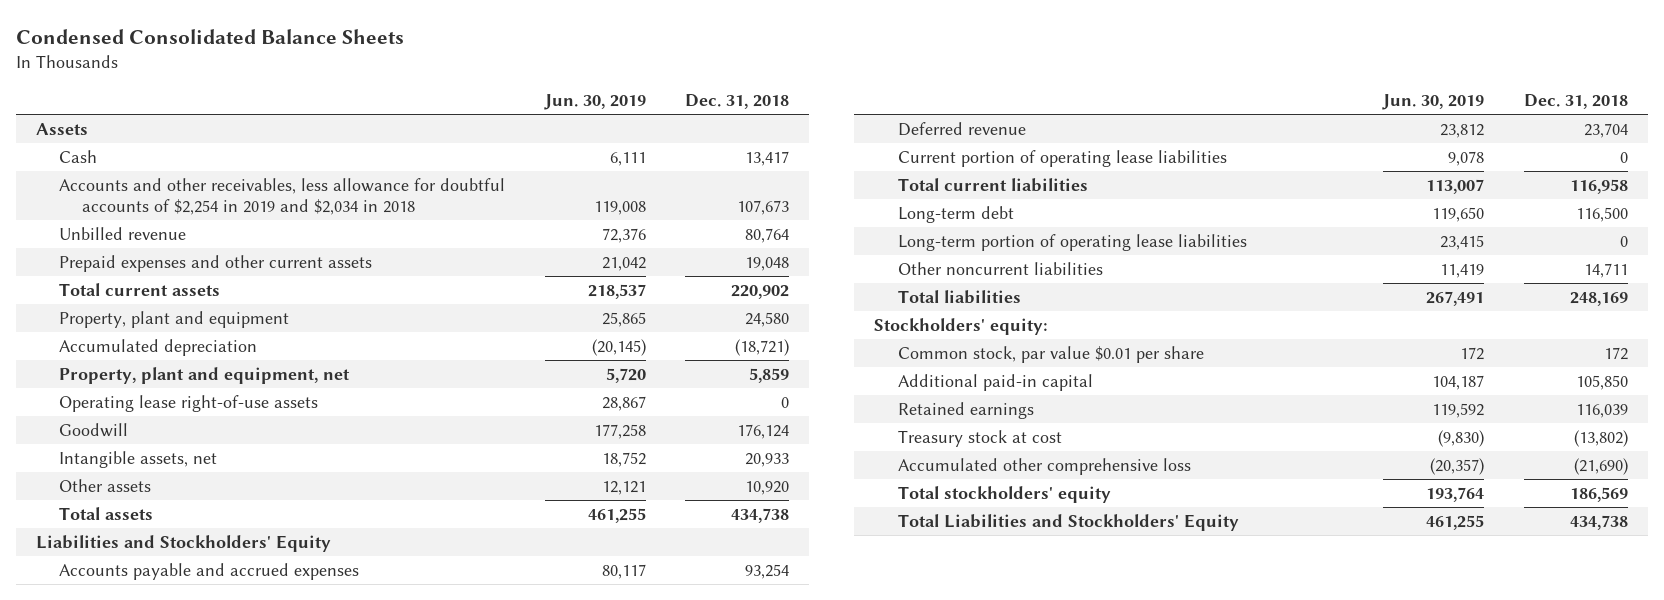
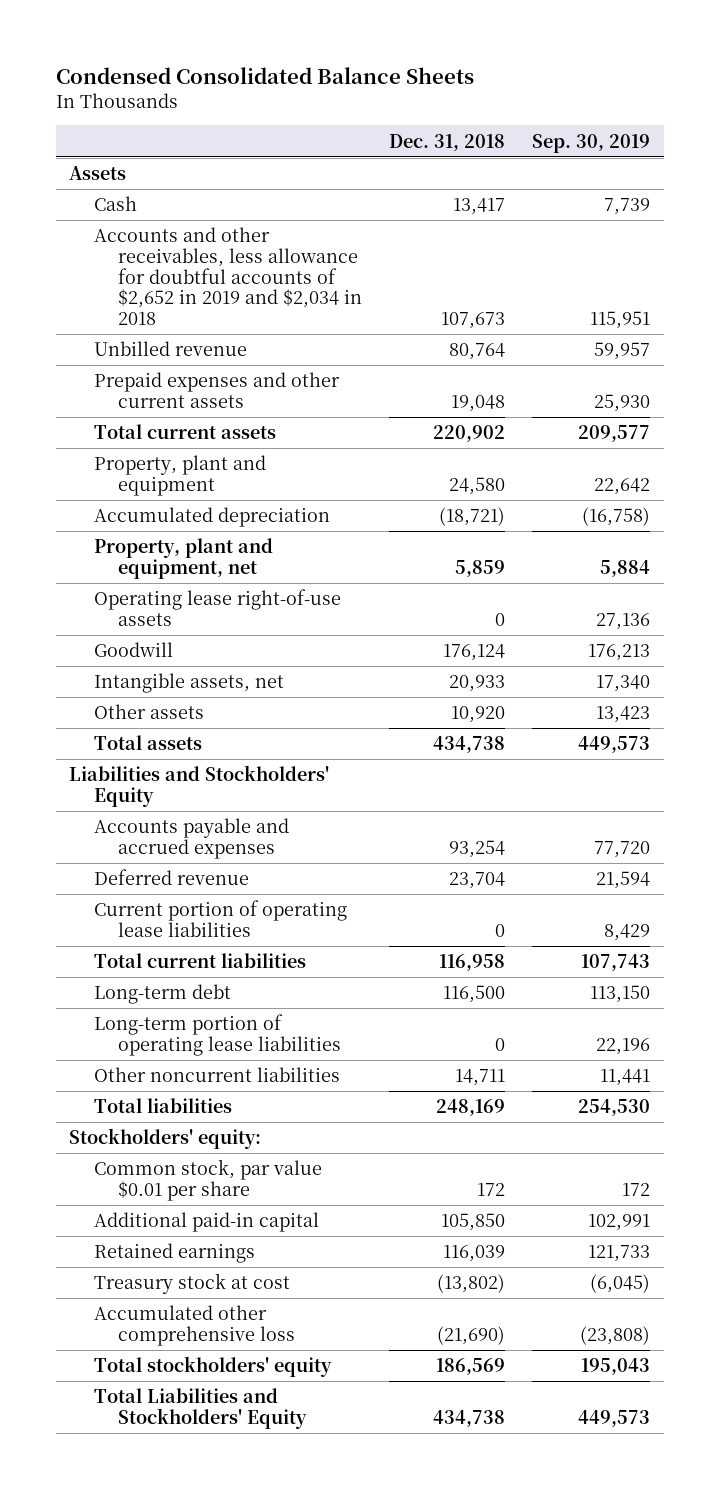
- | Jun. 30, 2019 | Dec. 31, 2018
+ | Dec. 31, 2018 | Sep. 30, 2019
- Accounts and other receivables, less allowance for doubtful accounts of $2,254 in 2019 and $2,034 in 2018 | 119,008 | 107,673
+ Accounts and other receivables, less allowance for doubtful accounts of $2,652 in 2019 and $2,034 in 2018 | 107,673 | 115,951

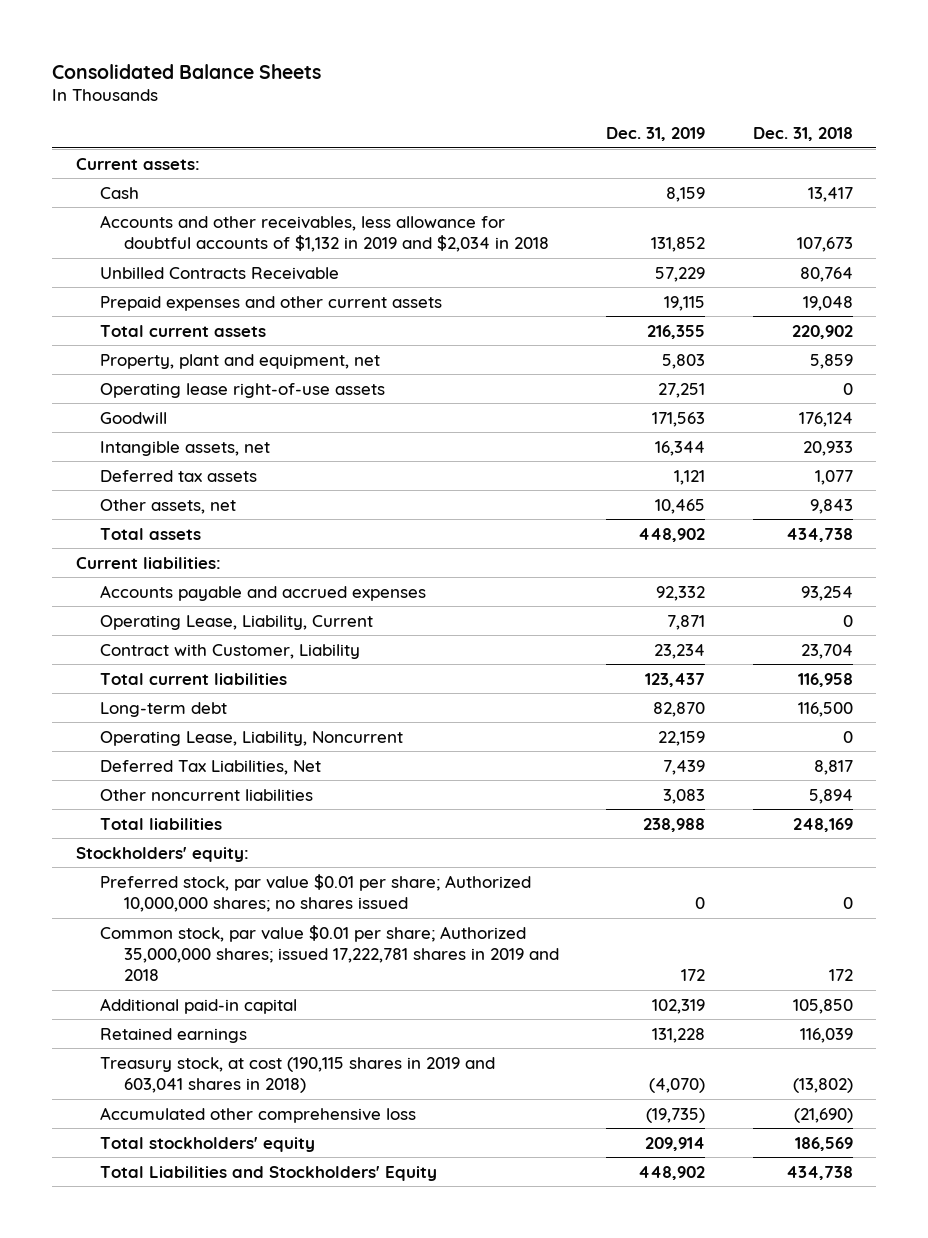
- Condensed Consolidated Balance Sheets
+ Consolidated Balance Sheets
- | Dec. 31, 2018 | Sep. 30, 2019
+ | Dec. 31, 2019 | Dec. 31, 2018
- Assets
+ Current assets:
- Accounts and other receivables, less allowance for doubtful accounts of $2,652 in 2019 and $2,034 in 2018 | 107,673 | 115,951
- Unbilled revenue | 80,764 | 59,957
+ Accounts and other receivables, less allowance for doubtful accounts of $1,132 in 2019 and $2,034 in 2018 | 131,852 | 107,673
+ Unbilled Contracts Receivable | 57,229 | 80,764
- Property, plant and equipment | 24,580 | 22,642
- Accumulated depreciation | (18,721) | (16,758)
- Other assets | 10,920 | 13,423
+ Deferred tax assets | 1,121 | 1,077
+ Other assets, net | 10,465 | 9,843
- Liabilities and Stockholders' Equity
+ Current liabilities:
- Deferred revenue | 23,704 | 21,594
- Current portion of operating lease liabilities | 0 | 8,429
+ Operating Lease, Liability, Current | 7,871 | 0
+ Contract with Customer, Liability | 23,234 | 23,704
- Long-term portion of operating lease liabilities | 0 | 22,196
- Other noncurrent liabilities | 14,711 | 11,441
+ Operating Lease, Liability, Noncurrent | 22,159 | 0
+ Deferred Tax Liabilities, Net | 7,439 | 8,817
+ Other noncurrent liabilities | 3,083 | 5,894
- Common stock, par value $0.01 per share | 172 | 172
+ Preferred stock, par value $0.01 per share; Authorized 10,000,000 shares; no shares issued | 0 | 0
+ Common stock, par value $0.01 per share; Authorized 35,000,000 shares; issued 17,222,781 shares in 2019 and 2018 | 172 | 172
- Treasury stock at cost | (13,802) | (6,045)
+ Treasury stock, at cost (190,115 shares in 2019 and 603,041 shares in 2018) | (4,070) | (13,802)

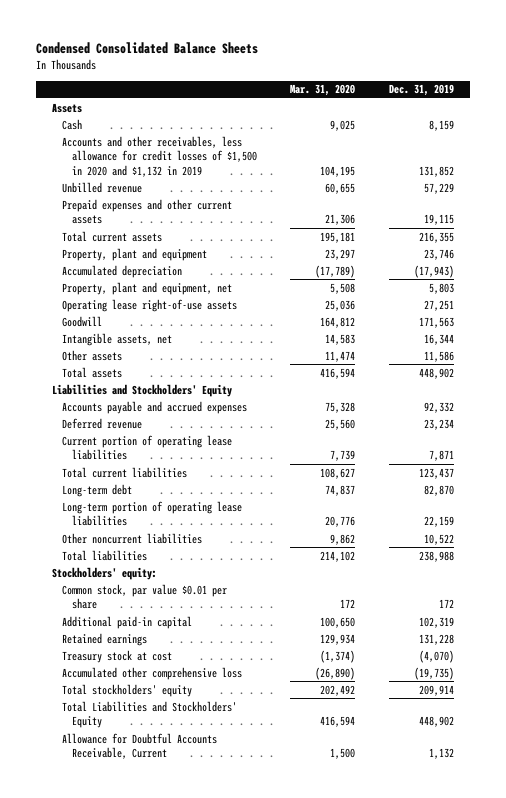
- Consolidated Balance Sheets
+ Condensed Consolidated Balance Sheets
- | Dec. 31, 2019 | Dec. 31, 2018
+ | Mar. 31, 2020 | Dec. 31, 2019
- Current assets:
+ Assets
- Accounts and other receivables, less allowance for doubtful accounts of $1,132 in 2019 and $2,034 in 2018 | 131,852 | 107,673
- Unbilled Contracts Receivable | 57,229 | 80,764
+ Accounts and other receivables, less allowance for credit losses of $1,500 in 2020 and $1,132 in 2019 | 104,195 | 131,852
+ Unbilled revenue | 60,655 | 57,229
+ Property, plant and equipment | 23,297 | 23,746
+ Accumulated depreciation | (17,789) | (17,943)
- Deferred tax assets | 1,121 | 1,077
- Other assets, net | 10,465 | 9,843
+ Other assets | 11,474 | 11,586
- Current liabilities:
+ Liabilities and Stockholders' Equity
- Operating Lease, Liability, Current | 7,871 | 0
- Contract with Customer, Liability | 23,234 | 23,704
+ Deferred revenue | 25,560 | 23,234
+ Current portion of operating lease liabilities | 7,739 | 7,871
- Operating Lease, Liability, Noncurrent | 22,159 | 0
- Deferred Tax Liabilities, Net | 7,439 | 8,817
- Other noncurrent liabilities | 3,083 | 5,894
+ Long-term portion of operating lease liabilities | 20,776 | 22,159
+ Other noncurrent liabilities | 9,862 | 10,522
- Preferred stock, par value $0.01 per share; Authorized 10,000,000 shares; no shares issued | 0 | 0
- Common stock, par value $0.01 per share; Authorized 35,000,000 shares; issued 17,222,781 shares in 2019 and 2018 | 172 | 172
+ Common stock, par value $0.01 per share | 172 | 172
- Treasury stock, at cost (190,115 shares in 2019 and 603,041 shares in 2018) | (4,070) | (13,802)
+ Treasury stock at cost | (1,374) | (4,070)
+ Allowance for Doubtful Accounts Receivable, Current | 1,500 | 1,132

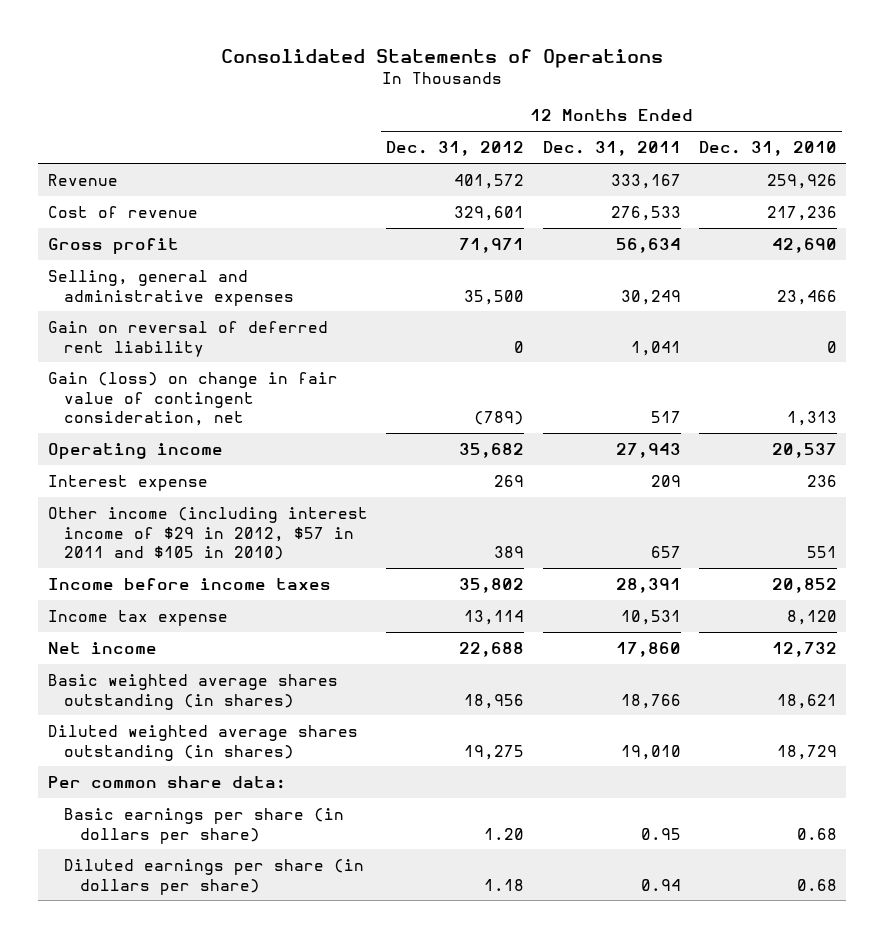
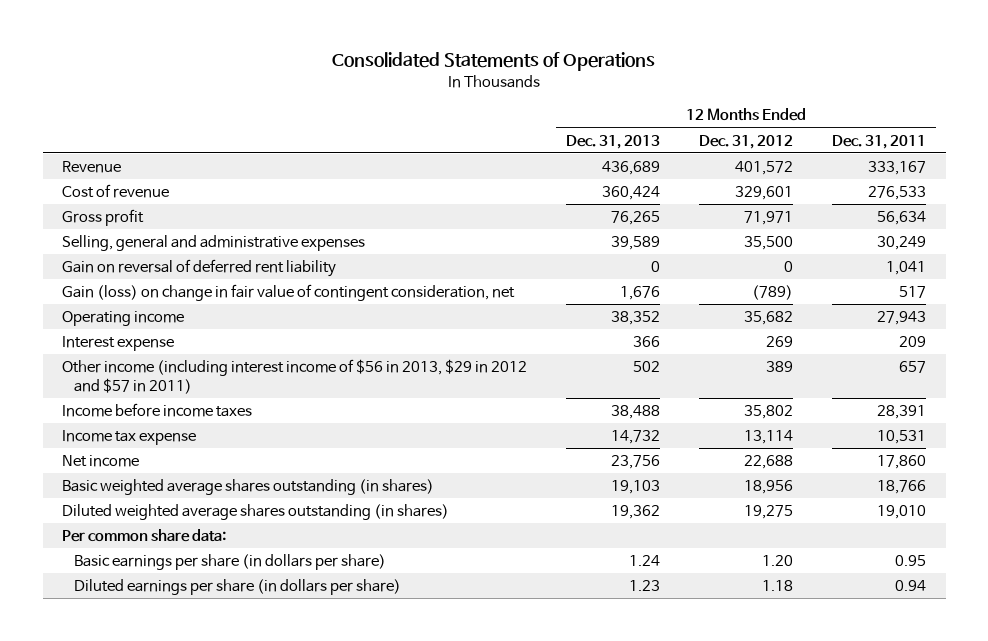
- | 12 Months Ended Dec. 31, 2012 | 12 Months Ended Dec. 31, 2011 | 12 Months Ended Dec. 31, 2010
+ | 12 Months Ended Dec. 31, 2013 | 12 Months Ended Dec. 31, 2012 | 12 Months Ended Dec. 31, 2011
- Other income (including interest income of $29 in 2012, $57 in 2011 and $105 in 2010) | 389 | 657 | 551
+ Other income (including interest income of $56 in 2013, $29 in 2012 and $57 in 2011) | 502 | 389 | 657

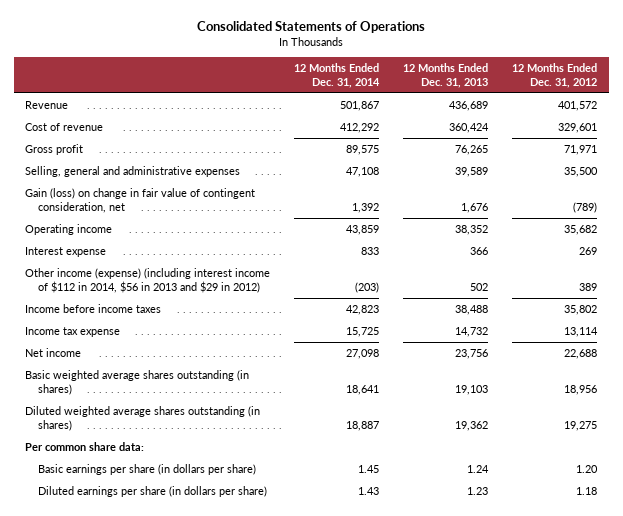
- | 12 Months Ended Dec. 31, 2013 | 12 Months Ended Dec. 31, 2012 | 12 Months Ended Dec. 31, 2011
+ | 12 Months Ended Dec. 31, 2014 | 12 Months Ended Dec. 31, 2013 | 12 Months Ended Dec. 31, 2012
- Gain on reversal of deferred rent liability | 0 | 0 | 1,041
- Other income (including interest income of $56 in 2013, $29 in 2012 and $57 in 2011) | 502 | 389 | 657
+ Other income (expense) (including interest income of $112 in 2014, $56 in 2013 and $29 in 2012) | (203) | 502 | 389

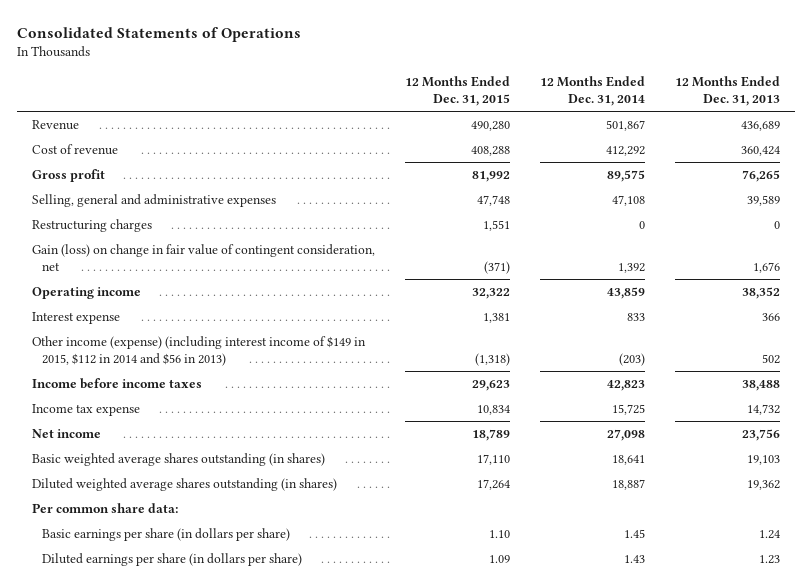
- | 12 Months Ended Dec. 31, 2014 | 12 Months Ended Dec. 31, 2013 | 12 Months Ended Dec. 31, 2012
+ | 12 Months Ended Dec. 31, 2015 | 12 Months Ended Dec. 31, 2014 | 12 Months Ended Dec. 31, 2013
+ Restructuring charges | 1,551 | 0 | 0
- Other income (expense) (including interest income of $112 in 2014, $56 in 2013 and $29 in 2012) | (203) | 502 | 389
+ Other income (expense) (including interest income of $149 in 2015, $112 in 2014 and $56 in 2013) | (1,318) | (203) | 502

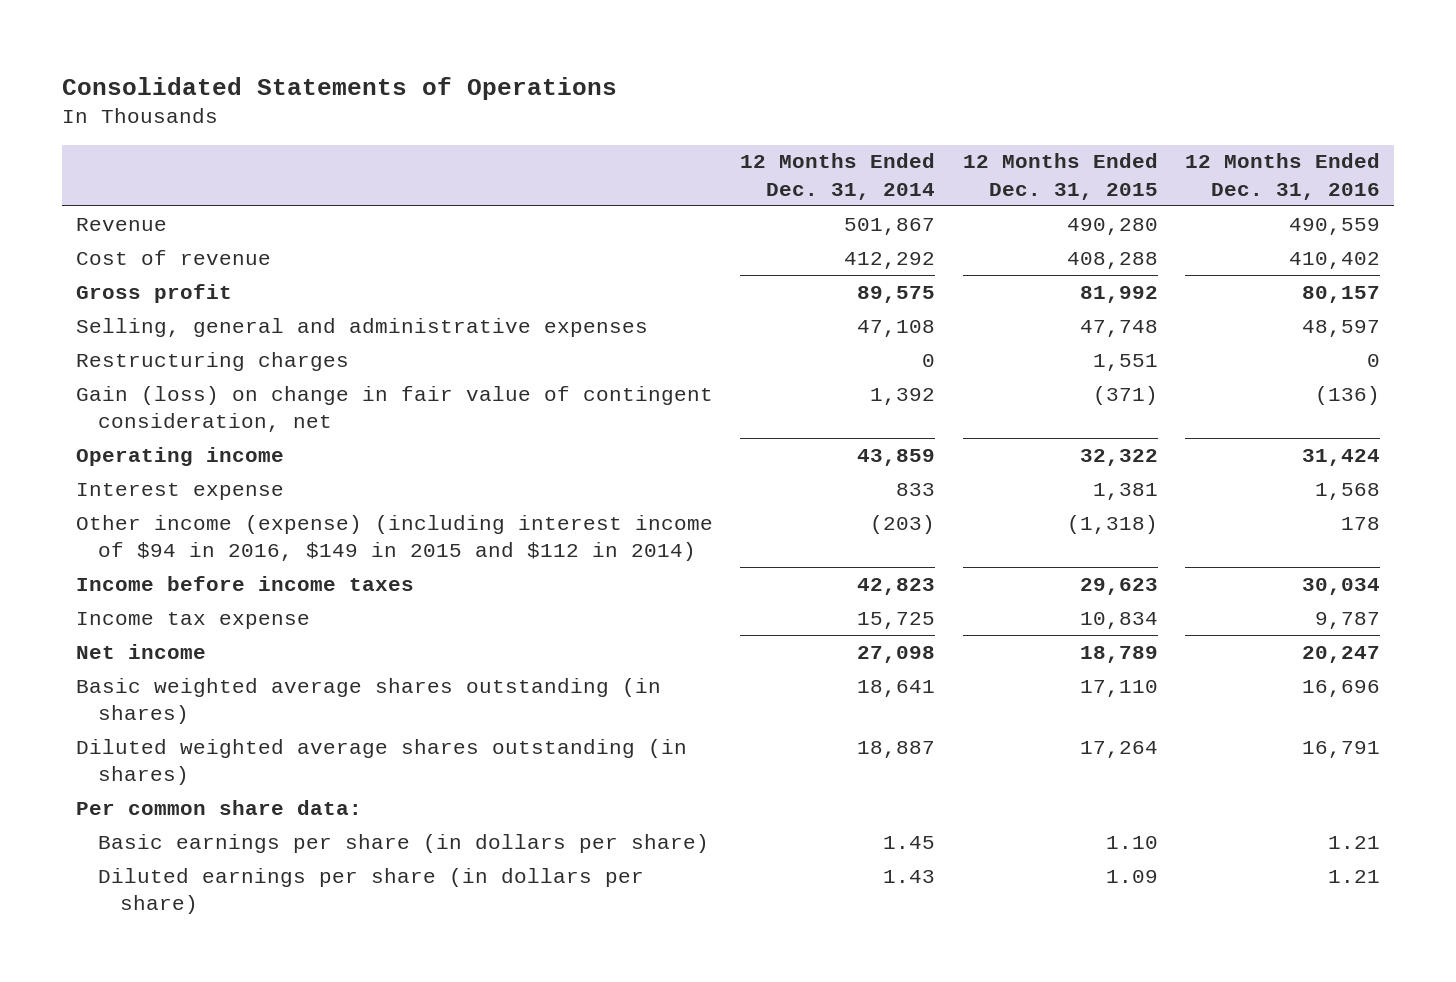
- | 12 Months Ended Dec. 31, 2015 | 12 Months Ended Dec. 31, 2014 | 12 Months Ended Dec. 31, 2013
+ | 12 Months Ended Dec. 31, 2014 | 12 Months Ended Dec. 31, 2015 | 12 Months Ended Dec. 31, 2016
- Other income (expense) (including interest income of $149 in 2015, $112 in 2014 and $56 in 2013) | (1,318) | (203) | 502
+ Other income (expense) (including interest income of $94 in 2016, $149 in 2015 and $112 in 2014) | (203) | (1,318) | 178

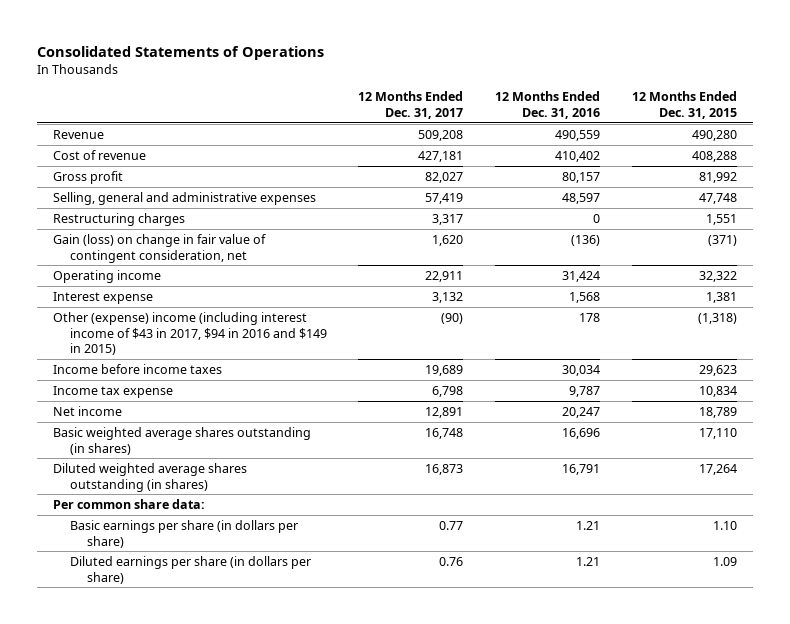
- | 12 Months Ended Dec. 31, 2014 | 12 Months Ended Dec. 31, 2015 | 12 Months Ended Dec. 31, 2016
+ | 12 Months Ended Dec. 31, 2017 | 12 Months Ended Dec. 31, 2016 | 12 Months Ended Dec. 31, 2015
- Other income (expense) (including interest income of $94 in 2016, $149 in 2015 and $112 in 2014) | (203) | (1,318) | 178
+ Other (expense) income (including interest income of $43 in 2017, $94 in 2016 and $149 in 2015) | (90) | 178 | (1,318)

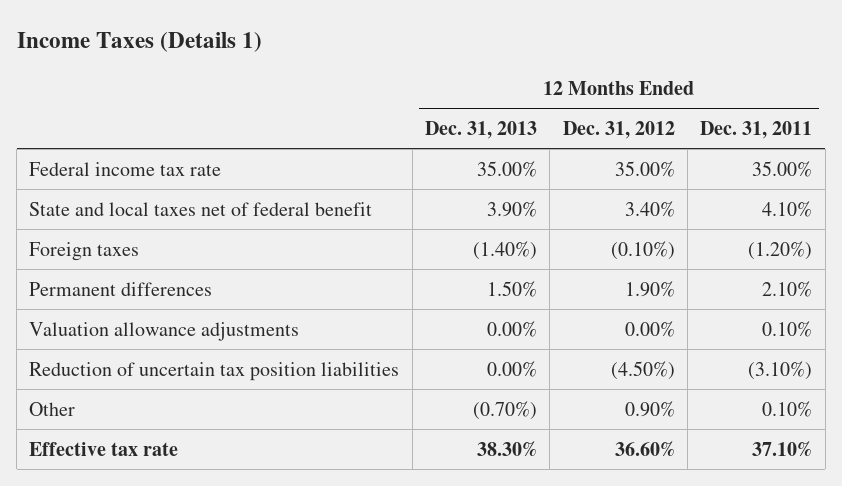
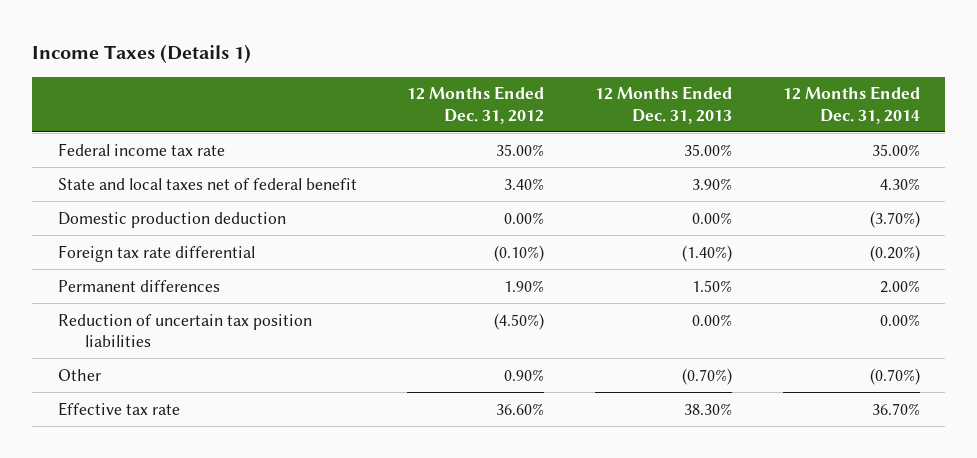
- | 12 Months Ended Dec. 31, 2013 | 12 Months Ended Dec. 31, 2012 | 12 Months Ended Dec. 31, 2011
+ | 12 Months Ended Dec. 31, 2012 | 12 Months Ended Dec. 31, 2013 | 12 Months Ended Dec. 31, 2014
- Foreign taxes | (1.40%) | (0.10%) | (1.20%)
+ Domestic production deduction | 0.00% | 0.00% | (3.70%)
+ Foreign tax rate differential | (0.10%) | (1.40%) | (0.20%)
- Valuation allowance adjustments | 0.00% | 0.00% | 0.10%

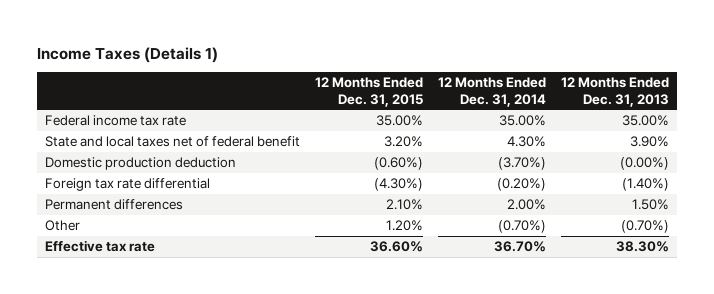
- | 12 Months Ended Dec. 31, 2012 | 12 Months Ended Dec. 31, 2013 | 12 Months Ended Dec. 31, 2014
+ | 12 Months Ended Dec. 31, 2015 | 12 Months Ended Dec. 31, 2014 | 12 Months Ended Dec. 31, 2013
- Domestic production deduction | 0.00% | 0.00% | (3.70%)
+ Domestic production deduction | (0.60%) | (3.70%) | (0.00%)
- Reduction of uncertain tax position liabilities | (4.50%) | 0.00% | 0.00%

